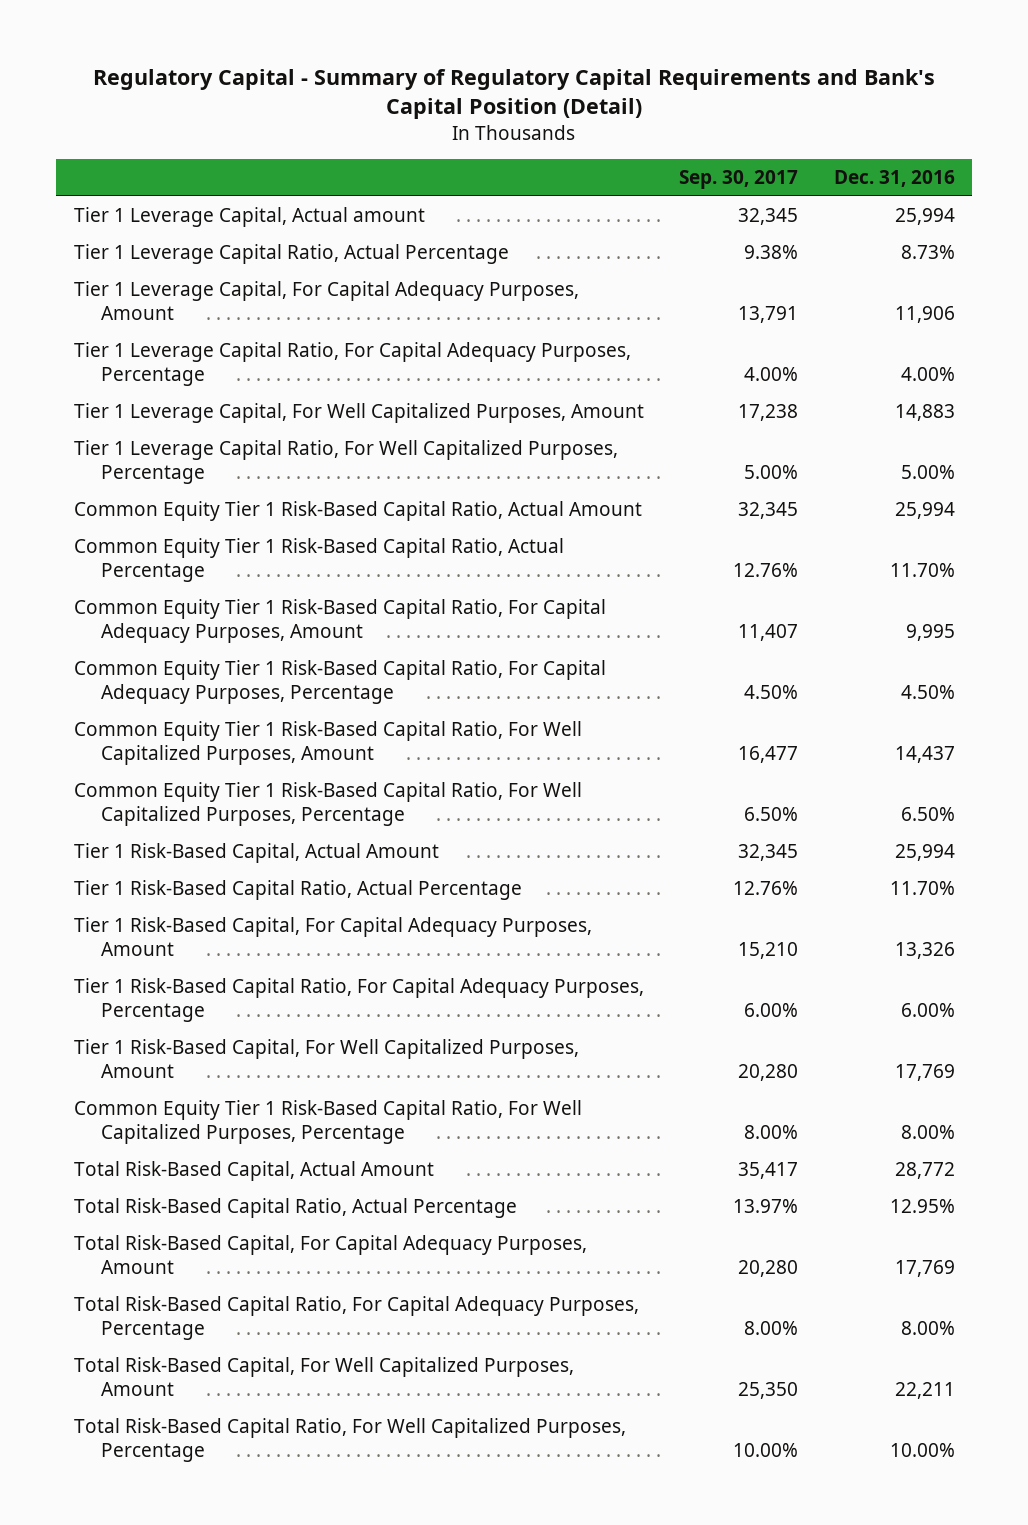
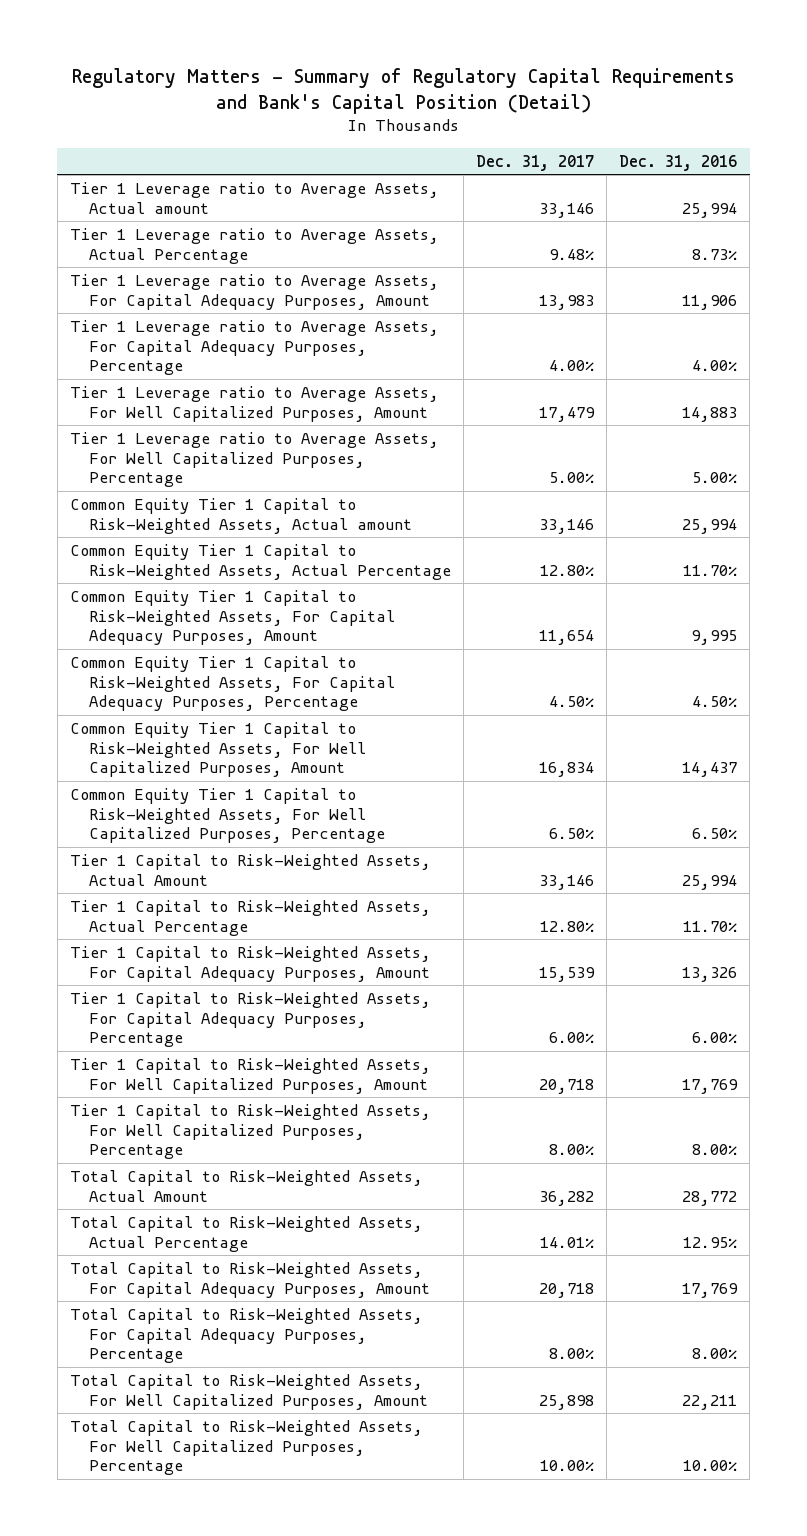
- Regulatory Capital - Summary of Regulatory Capital Requirements and Bank's Capital Position (Detail)
+ Regulatory Matters - Summary of Regulatory Capital Requirements and Bank's Capital Position (Detail)
- | Sep. 30, 2017 | Dec. 31, 2016
+ | Dec. 31, 2017 | Dec. 31, 2016
- Tier 1 Leverage Capital, Actual amount | 32,345 | 25,994
- Tier 1 Leverage Capital Ratio, Actual Percentage | 9.38% | 8.73%
- Tier 1 Leverage Capital, For Capital Adequacy Purposes, Amount | 13,791 | 11,906
- Tier 1 Leverage Capital Ratio, For Capital Adequacy Purposes, Percentage | 4.00% | 4.00%
- Tier 1 Leverage Capital, For Well Capitalized Purposes, Amount | 17,238 | 14,883
- Tier 1 Leverage Capital Ratio, For Well Capitalized Purposes, Percentage | 5.00% | 5.00%
- Common Equity Tier 1 Risk-Based Capital Ratio, Actual Amount | 32,345 | 25,994
- Common Equity Tier 1 Risk-Based Capital Ratio, Actual Percentage | 12.76% | 11.70%
- Common Equity Tier 1 Risk-Based Capital Ratio, For Capital Adequacy Purposes, Amount | 11,407 | 9,995
- Common Equity Tier 1 Risk-Based Capital Ratio, For Capital Adequacy Purposes, Percentage | 4.50% | 4.50%
- Common Equity Tier 1 Risk-Based Capital Ratio, For Well Capitalized Purposes, Amount | 16,477 | 14,437
- Common Equity Tier 1 Risk-Based Capital Ratio, For Well Capitalized Purposes, Percentage | 6.50% | 6.50%
- Tier 1 Risk-Based Capital, Actual Amount | 32,345 | 25,994
- Tier 1 Risk-Based Capital Ratio, Actual Percentage | 12.76% | 11.70%
- Tier 1 Risk-Based Capital, For Capital Adequacy Purposes, Amount | 15,210 | 13,326
- Tier 1 Risk-Based Capital Ratio, For Capital Adequacy Purposes, Percentage | 6.00% | 6.00%
- Tier 1 Risk-Based Capital, For Well Capitalized Purposes, Amount | 20,280 | 17,769
- Common Equity Tier 1 Risk-Based Capital Ratio, For Well Capitalized Purposes, Percentage | 8.00% | 8.00%
- Total Risk-Based Capital, Actual Amount | 35,417 | 28,772
- Total Risk-Based Capital Ratio, Actual Percentage | 13.97% | 12.95%
- Total Risk-Based Capital, For Capital Adequacy Purposes, Amount | 20,280 | 17,769
- Total Risk-Based Capital Ratio, For Capital Adequacy Purposes, Percentage | 8.00% | 8.00%
- Total Risk-Based Capital, For Well Capitalized Purposes, Amount | 25,350 | 22,211
- Total Risk-Based Capital Ratio, For Well Capitalized Purposes, Percentage | 10.00% | 10.00%
+ Tier 1 Leverage ratio to Average Assets, Actual amount | 33,146 | 25,994
+ Tier 1 Leverage ratio to Average Assets, Actual Percentage | 9.48% | 8.73%
+ Tier 1 Leverage ratio to Average Assets, For Capital Adequacy Purposes, Amount | 13,983 | 11,906
+ Tier 1 Leverage ratio to Average Assets, For Capital Adequacy Purposes, Percentage | 4.00% | 4.00%
+ Tier 1 Leverage ratio to Average Assets, For Well Capitalized Purposes, Amount | 17,479 | 14,883
+ Tier 1 Leverage ratio to Average Assets, For Well Capitalized Purposes, Percentage | 5.00% | 5.00%
+ Common Equity Tier 1 Capital to Risk-Weighted Assets, Actual amount | 33,146 | 25,994
+ Common Equity Tier 1 Capital to Risk-Weighted Assets, Actual Percentage | 12.80% | 11.70%
+ Common Equity Tier 1 Capital to Risk-Weighted Assets, For Capital Adequacy Purposes, Amount | 11,654 | 9,995
+ Common Equity Tier 1 Capital to Risk-Weighted Assets, For Capital Adequacy Purposes, Percentage | 4.50% | 4.50%
+ Common Equity Tier 1 Capital to Risk-Weighted Assets, For Well Capitalized Purposes, Amount | 16,834 | 14,437
+ Common Equity Tier 1 Capital to Risk-Weighted Assets, For Well Capitalized Purposes, Percentage | 6.50% | 6.50%
+ Tier 1 Capital to Risk-Weighted Assets, Actual Amount | 33,146 | 25,994
+ Tier 1 Capital to Risk-Weighted Assets, Actual Percentage | 12.80% | 11.70%
+ Tier 1 Capital to Risk-Weighted Assets, For Capital Adequacy Purposes, Amount | 15,539 | 13,326
+ Tier 1 Capital to Risk-Weighted Assets, For Capital Adequacy Purposes, Percentage | 6.00% | 6.00%
+ Tier 1 Capital to Risk-Weighted Assets, For Well Capitalized Purposes, Amount | 20,718 | 17,769
+ Tier 1 Capital to Risk-Weighted Assets, For Well Capitalized Purposes, Percentage | 8.00% | 8.00%
+ Total Capital to Risk-Weighted Assets, Actual Amount | 36,282 | 28,772
+ Total Capital to Risk-Weighted Assets, Actual Percentage | 14.01% | 12.95%
+ Total Capital to Risk-Weighted Assets, For Capital Adequacy Purposes, Amount | 20,718 | 17,769
+ Total Capital to Risk-Weighted Assets, For Capital Adequacy Purposes, Percentage | 8.00% | 8.00%
+ Total Capital to Risk-Weighted Assets, For Well Capitalized Purposes, Amount | 25,898 | 22,211
+ Total Capital to Risk-Weighted Assets, For Well Capitalized Purposes, Percentage | 10.00% | 10.00%

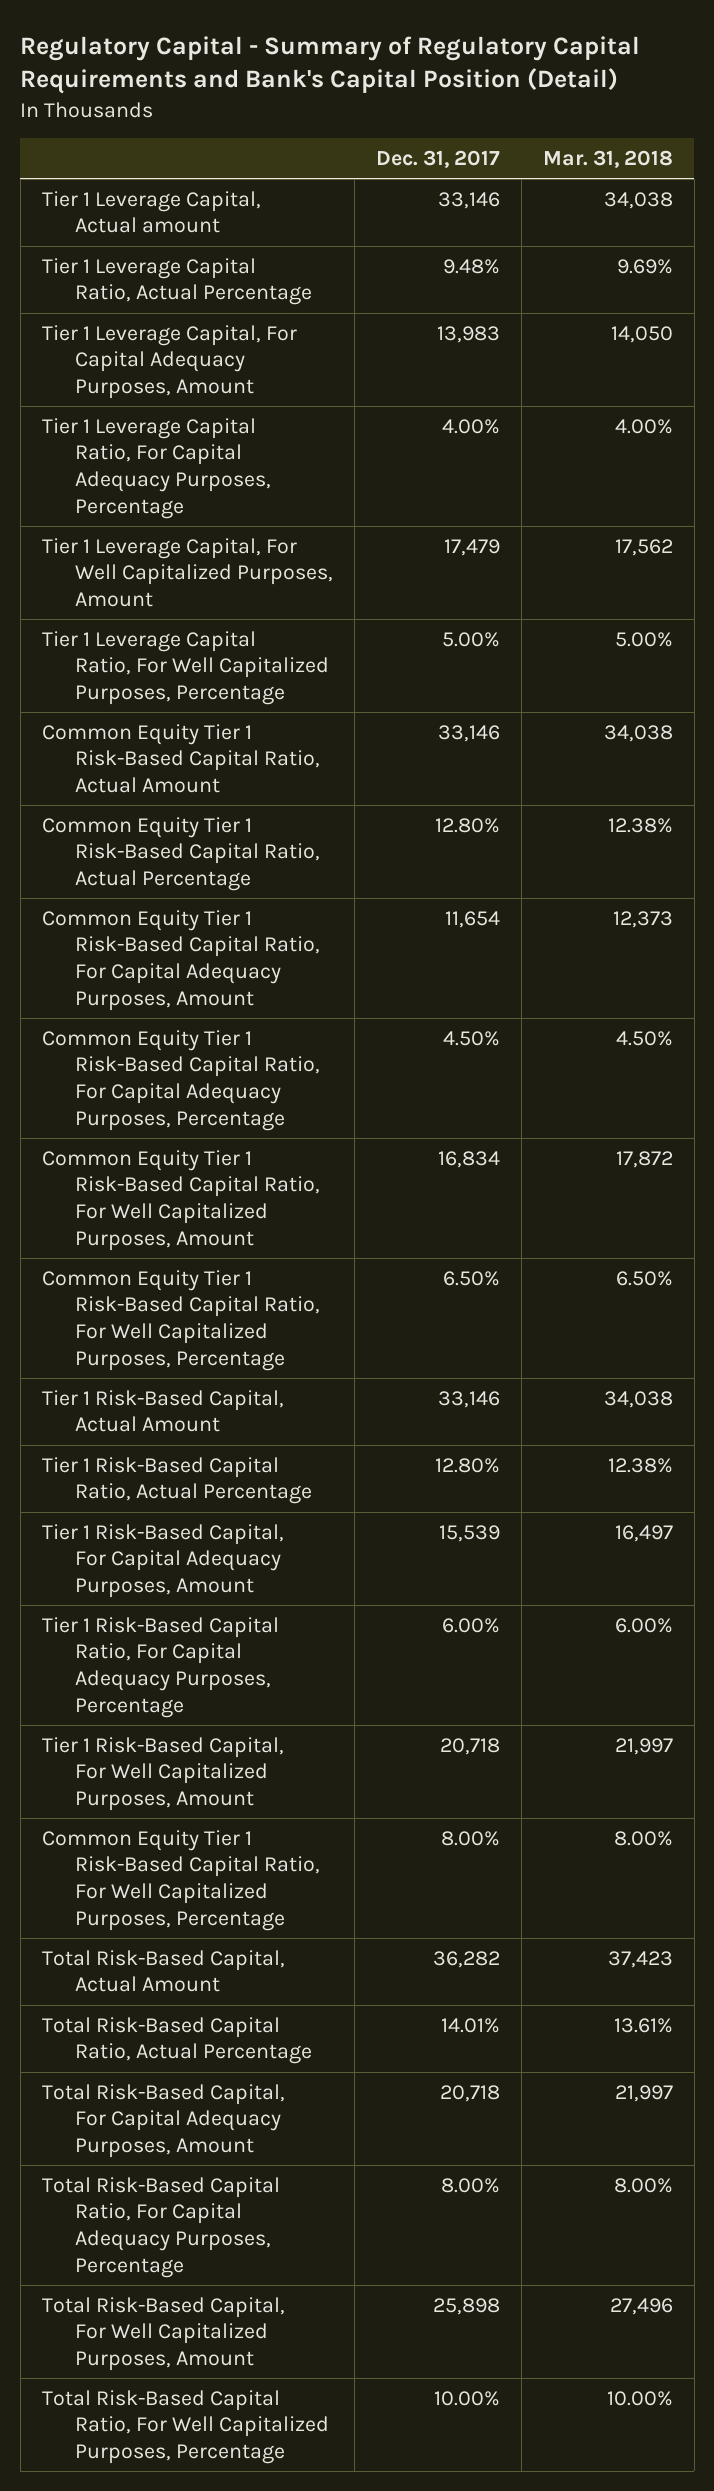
- Regulatory Matters - Summary of Regulatory Capital Requirements and Bank's Capital Position (Detail)
+ Regulatory Capital - Summary of Regulatory Capital Requirements and Bank's Capital Position (Detail)
- | Dec. 31, 2017 | Dec. 31, 2016
+ | Dec. 31, 2017 | Mar. 31, 2018
- Tier 1 Leverage ratio to Average Assets, Actual amount | 33,146 | 25,994
- Tier 1 Leverage ratio to Average Assets, Actual Percentage | 9.48% | 8.73%
- Tier 1 Leverage ratio to Average Assets, For Capital Adequacy Purposes, Amount | 13,983 | 11,906
- Tier 1 Leverage ratio to Average Assets, For Capital Adequacy Purposes, Percentage | 4.00% | 4.00%
- Tier 1 Leverage ratio to Average Assets, For Well Capitalized Purposes, Amount | 17,479 | 14,883
- Tier 1 Leverage ratio to Average Assets, For Well Capitalized Purposes, Percentage | 5.00% | 5.00%
- Common Equity Tier 1 Capital to Risk-Weighted Assets, Actual amount | 33,146 | 25,994
- Common Equity Tier 1 Capital to Risk-Weighted Assets, Actual Percentage | 12.80% | 11.70%
- Common Equity Tier 1 Capital to Risk-Weighted Assets, For Capital Adequacy Purposes, Amount | 11,654 | 9,995
- Common Equity Tier 1 Capital to Risk-Weighted Assets, For Capital Adequacy Purposes, Percentage | 4.50% | 4.50%
- Common Equity Tier 1 Capital to Risk-Weighted Assets, For Well Capitalized Purposes, Amount | 16,834 | 14,437
- Common Equity Tier 1 Capital to Risk-Weighted Assets, For Well Capitalized Purposes, Percentage | 6.50% | 6.50%
- Tier 1 Capital to Risk-Weighted Assets, Actual Amount | 33,146 | 25,994
- Tier 1 Capital to Risk-Weighted Assets, Actual Percentage | 12.80% | 11.70%
- Tier 1 Capital to Risk-Weighted Assets, For Capital Adequacy Purposes, Amount | 15,539 | 13,326
- Tier 1 Capital to Risk-Weighted Assets, For Capital Adequacy Purposes, Percentage | 6.00% | 6.00%
- Tier 1 Capital to Risk-Weighted Assets, For Well Capitalized Purposes, Amount | 20,718 | 17,769
- Tier 1 Capital to Risk-Weighted Assets, For Well Capitalized Purposes, Percentage | 8.00% | 8.00%
- Total Capital to Risk-Weighted Assets, Actual Amount | 36,282 | 28,772
- Total Capital to Risk-Weighted Assets, Actual Percentage | 14.01% | 12.95%
- Total Capital to Risk-Weighted Assets, For Capital Adequacy Purposes, Amount | 20,718 | 17,769
- Total Capital to Risk-Weighted Assets, For Capital Adequacy Purposes, Percentage | 8.00% | 8.00%
- Total Capital to Risk-Weighted Assets, For Well Capitalized Purposes, Amount | 25,898 | 22,211
- Total Capital to Risk-Weighted Assets, For Well Capitalized Purposes, Percentage | 10.00% | 10.00%
+ Tier 1 Leverage Capital, Actual amount | 33,146 | 34,038
+ Tier 1 Leverage Capital Ratio, Actual Percentage | 9.48% | 9.69%
+ Tier 1 Leverage Capital, For Capital Adequacy Purposes, Amount | 13,983 | 14,050
+ Tier 1 Leverage Capital Ratio, For Capital Adequacy Purposes, Percentage | 4.00% | 4.00%
+ Tier 1 Leverage Capital, For Well Capitalized Purposes, Amount | 17,479 | 17,562
+ Tier 1 Leverage Capital Ratio, For Well Capitalized Purposes, Percentage | 5.00% | 5.00%
+ Common Equity Tier 1 Risk-Based Capital Ratio, Actual Amount | 33,146 | 34,038
+ Common Equity Tier 1 Risk-Based Capital Ratio, Actual Percentage | 12.80% | 12.38%
+ Common Equity Tier 1 Risk-Based Capital Ratio, For Capital Adequacy Purposes, Amount | 11,654 | 12,373
+ Common Equity Tier 1 Risk-Based Capital Ratio, For Capital Adequacy Purposes, Percentage | 4.50% | 4.50%
+ Common Equity Tier 1 Risk-Based Capital Ratio, For Well Capitalized Purposes, Amount | 16,834 | 17,872
+ Common Equity Tier 1 Risk-Based Capital Ratio, For Well Capitalized Purposes, Percentage | 6.50% | 6.50%
+ Tier 1 Risk-Based Capital, Actual Amount | 33,146 | 34,038
+ Tier 1 Risk-Based Capital Ratio, Actual Percentage | 12.80% | 12.38%
+ Tier 1 Risk-Based Capital, For Capital Adequacy Purposes, Amount | 15,539 | 16,497
+ Tier 1 Risk-Based Capital Ratio, For Capital Adequacy Purposes, Percentage | 6.00% | 6.00%
+ Tier 1 Risk-Based Capital, For Well Capitalized Purposes, Amount | 20,718 | 21,997
+ Common Equity Tier 1 Risk-Based Capital Ratio, For Well Capitalized Purposes, Percentage | 8.00% | 8.00%
+ Total Risk-Based Capital, Actual Amount | 36,282 | 37,423
+ Total Risk-Based Capital Ratio, Actual Percentage | 14.01% | 13.61%
+ Total Risk-Based Capital, For Capital Adequacy Purposes, Amount | 20,718 | 21,997
+ Total Risk-Based Capital Ratio, For Capital Adequacy Purposes, Percentage | 8.00% | 8.00%
+ Total Risk-Based Capital, For Well Capitalized Purposes, Amount | 25,898 | 27,496
+ Total Risk-Based Capital Ratio, For Well Capitalized Purposes, Percentage | 10.00% | 10.00%

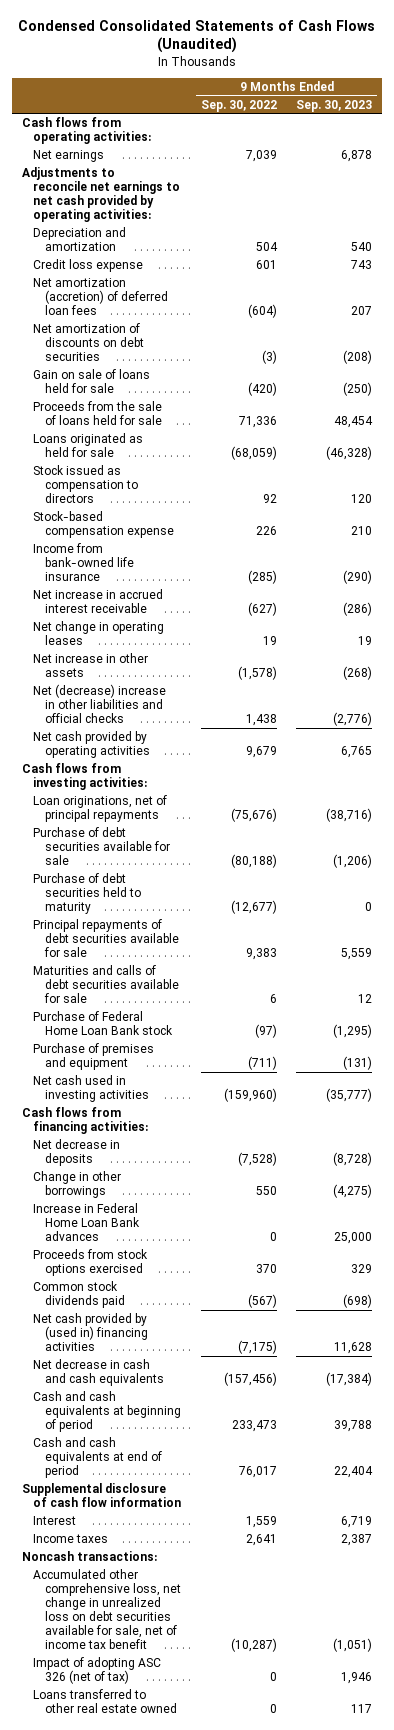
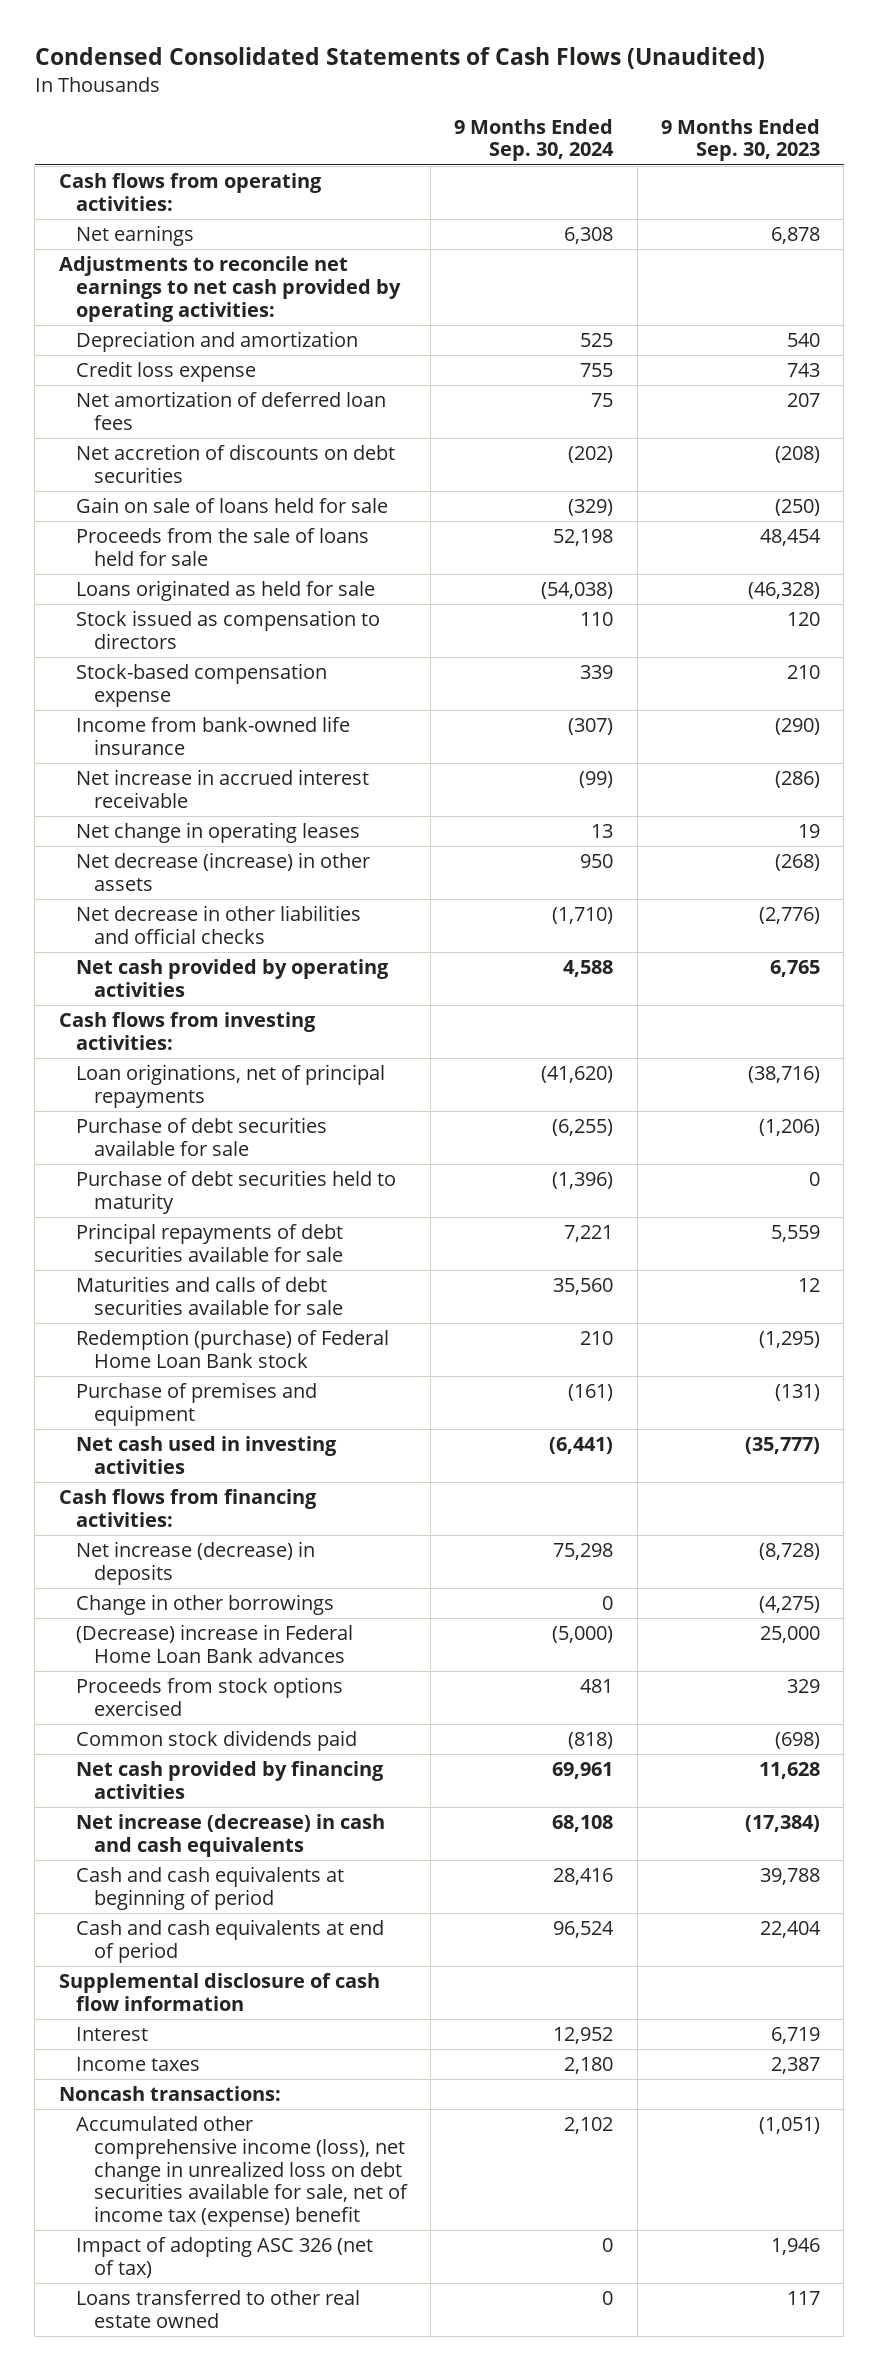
- | 9 Months Ended Sep. 30, 2022 | 9 Months Ended Sep. 30, 2023
+ | 9 Months Ended Sep. 30, 2024 | 9 Months Ended Sep. 30, 2023
- Net amortization (accretion) of deferred loan fees | (604) | 207
- Net amortization of discounts on debt securities | (3) | (208)
+ Net amortization of deferred loan fees | 75 | 207
+ Net accretion of discounts on debt securities | (202) | (208)
- Net increase in other assets | (1,578) | (268)
- Net (decrease) increase in other liabilities and official checks | 1,438 | (2,776)
+ Net decrease (increase) in other assets | 950 | (268)
+ Net decrease in other liabilities and official checks | (1,710) | (2,776)
- Purchase of Federal Home Loan Bank stock | (97) | (1,295)
+ Redemption (purchase) of Federal Home Loan Bank stock | 210 | (1,295)
- Net decrease in deposits | (7,528) | (8,728)
+ Net increase (decrease) in deposits | 75,298 | (8,728)
- Increase in Federal Home Loan Bank advances | 0 | 25,000
+ (Decrease) increase in Federal Home Loan Bank advances | (5,000) | 25,000
- Net cash provided by (used in) financing activities | (7,175) | 11,628
- Net decrease in cash and cash equivalents | (157,456) | (17,384)
+ Net cash provided by financing activities | 69,961 | 11,628
+ Net increase (decrease) in cash and cash equivalents | 68,108 | (17,384)
- Accumulated other comprehensive loss, net change in unrealized loss on debt securities available for sale, net of income tax benefit | (10,287) | (1,051)
+ Accumulated other comprehensive income (loss), net change in unrealized loss on debt securities available for sale, net of income tax (expense) benefit | 2,102 | (1,051)

